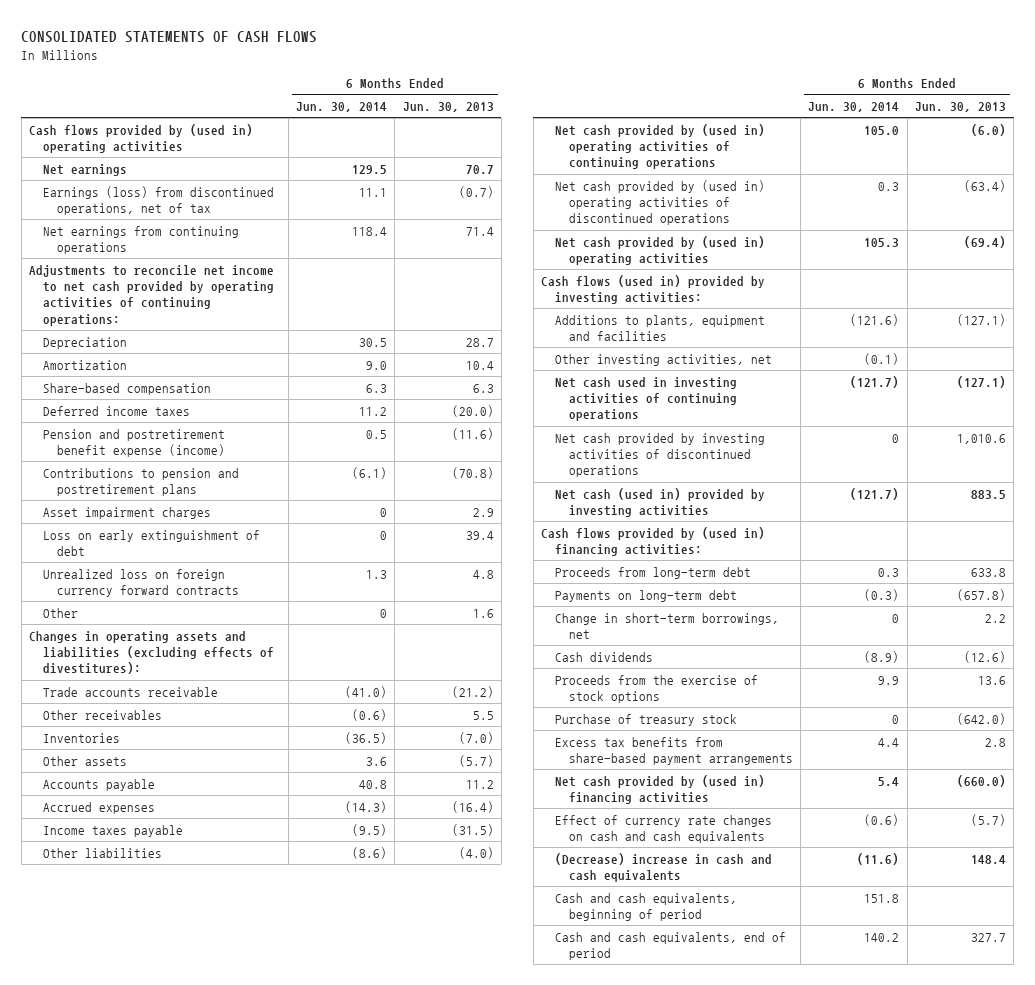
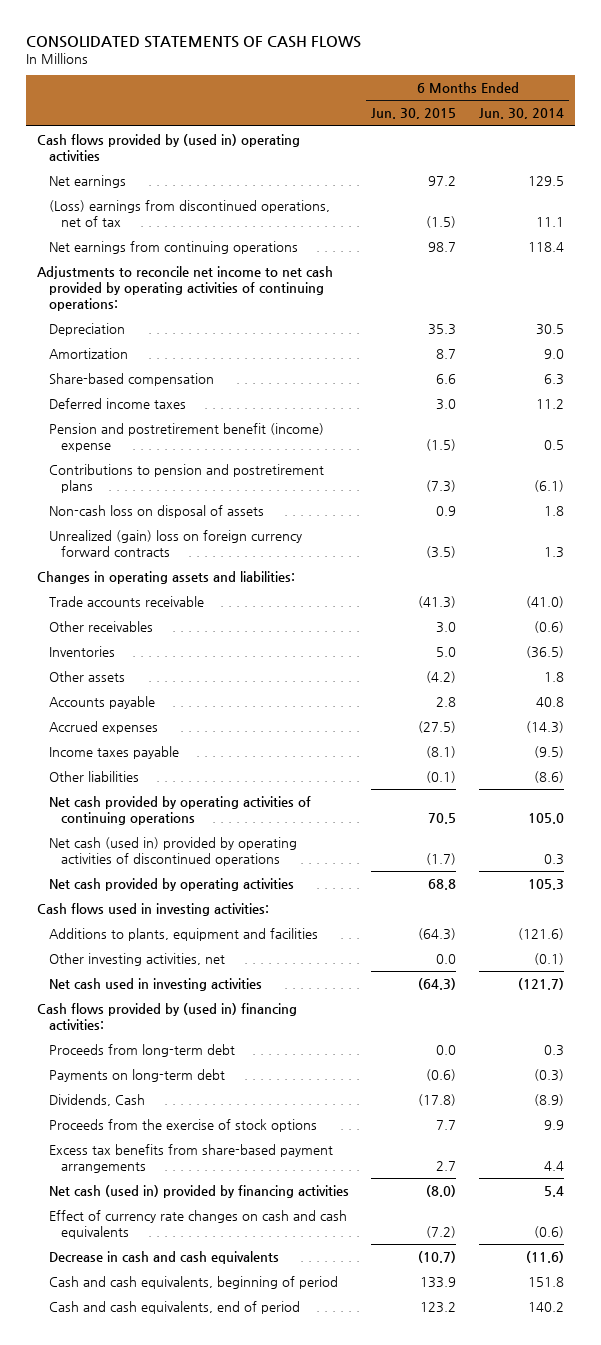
- | 6 Months Ended Jun. 30, 2014 | 6 Months Ended Jun. 30, 2013
+ | 6 Months Ended Jun. 30, 2015 | 6 Months Ended Jun. 30, 2014
- Earnings (loss) from discontinued operations, net of tax | 11.1 | (0.7)
+ (Loss) earnings from discontinued operations, net of tax | (1.5) | 11.1
- Pension and postretirement benefit expense (income) | 0.5 | (11.6)
+ Pension and postretirement benefit (income) expense | (1.5) | 0.5
- Asset impairment charges | 0 | 2.9
- Loss on early extinguishment of debt | 0 | 39.4
- Unrealized loss on foreign currency forward contracts | 1.3 | 4.8
- Other | 0 | 1.6
- Changes in operating assets and liabilities (excluding effects of divestitures):
+ Non-cash loss on disposal of assets | 0.9 | 1.8
+ Unrealized (gain) loss on foreign currency forward contracts | (3.5) | 1.3
+ Changes in operating assets and liabilities:
- Other assets | 3.6 | (5.7)
+ Other assets | (4.2) | 1.8
- Net cash provided by (used in) operating activities of continuing operations | 105.0 | (6.0)
- Net cash provided by (used in) operating activities of discontinued operations | 0.3 | (63.4)
- Net cash provided by (used in) operating activities | 105.3 | (69.4)
- Cash flows (used in) provided by investing activities:
+ Net cash provided by operating activities of continuing operations | 70.5 | 105.0
+ Net cash (used in) provided by operating activities of discontinued operations | (1.7) | 0.3
+ Net cash provided by operating activities | 68.8 | 105.3
+ Cash flows used in investing activities:
- Net cash used in investing activities of continuing operations | (121.7) | (127.1)
- Net cash provided by investing activities of discontinued operations | 0 | 1,010.6
- Net cash (used in) provided by investing activities | (121.7) | 883.5
+ Net cash used in investing activities | (64.3) | (121.7)
- Change in short-term borrowings, net | 0 | 2.2
- Cash dividends | (8.9) | (12.6)
+ Dividends, Cash | (17.8) | (8.9)
- Purchase of treasury stock | 0 | (642.0)
- Net cash provided by (used in) financing activities | 5.4 | (660.0)
+ Net cash (used in) provided by financing activities | (8.0) | 5.4
- (Decrease) increase in cash and cash equivalents | (11.6) | 148.4
+ Decrease in cash and cash equivalents | (10.7) | (11.6)

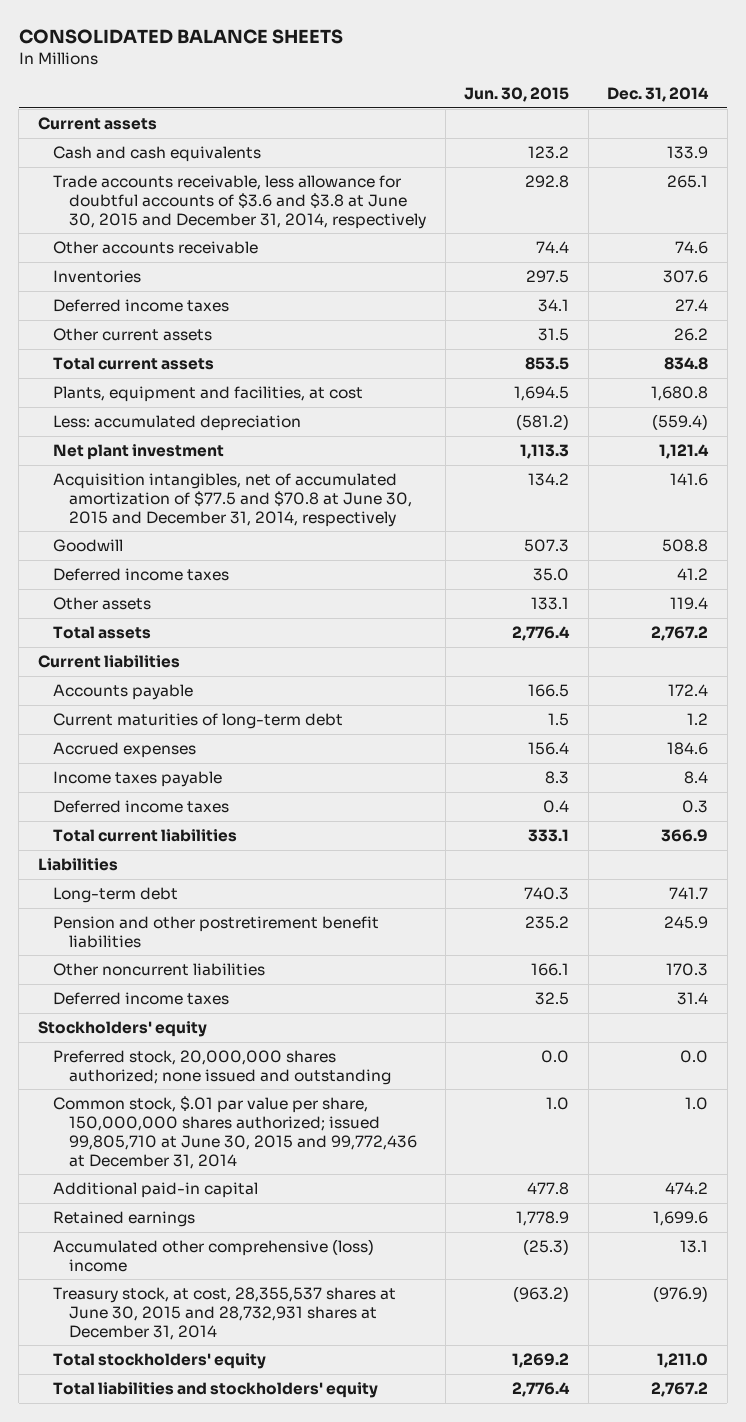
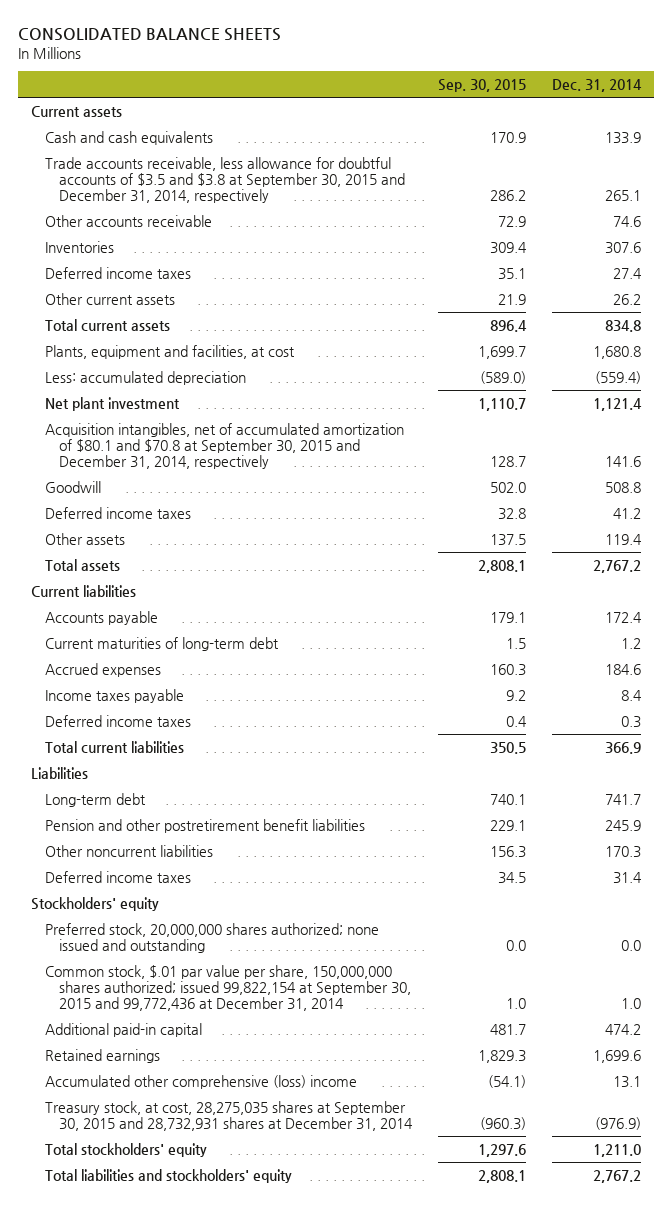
- | Jun. 30, 2015 | Dec. 31, 2014
+ | Sep. 30, 2015 | Dec. 31, 2014
- Trade accounts receivable, less allowance for doubtful accounts of $3.6 and $3.8 at June 30, 2015 and December 31, 2014, respectively | 292.8 | 265.1
+ Trade accounts receivable, less allowance for doubtful accounts of $3.5 and $3.8 at September 30, 2015 and December 31, 2014, respectively | 286.2 | 265.1
- Acquisition intangibles, net of accumulated amortization of $77.5 and $70.8 at June 30, 2015 and December 31, 2014, respectively | 134.2 | 141.6
+ Acquisition intangibles, net of accumulated amortization of $80.1 and $70.8 at September 30, 2015 and December 31, 2014, respectively | 128.7 | 141.6
- Common stock, $.01 par value per share, 150,000,000 shares authorized; issued 99,805,710 at June 30, 2015 and 99,772,436 at December 31, 2014 | 1.0 | 1.0
+ Common stock, $.01 par value per share, 150,000,000 shares authorized; issued 99,822,154 at September 30, 2015 and 99,772,436 at December 31, 2014 | 1.0 | 1.0
- Treasury stock, at cost, 28,355,537 shares at June 30, 2015 and 28,732,931 shares at December 31, 2014 | (963.2) | (976.9)
+ Treasury stock, at cost, 28,275,035 shares at September 30, 2015 and 28,732,931 shares at December 31, 2014 | (960.3) | (976.9)

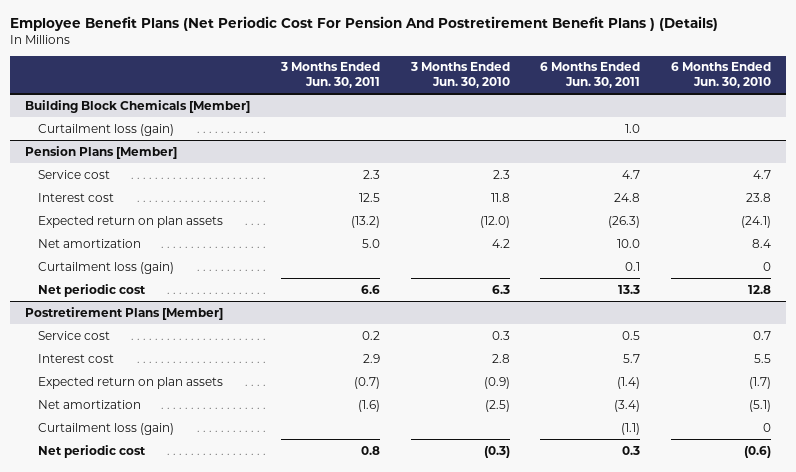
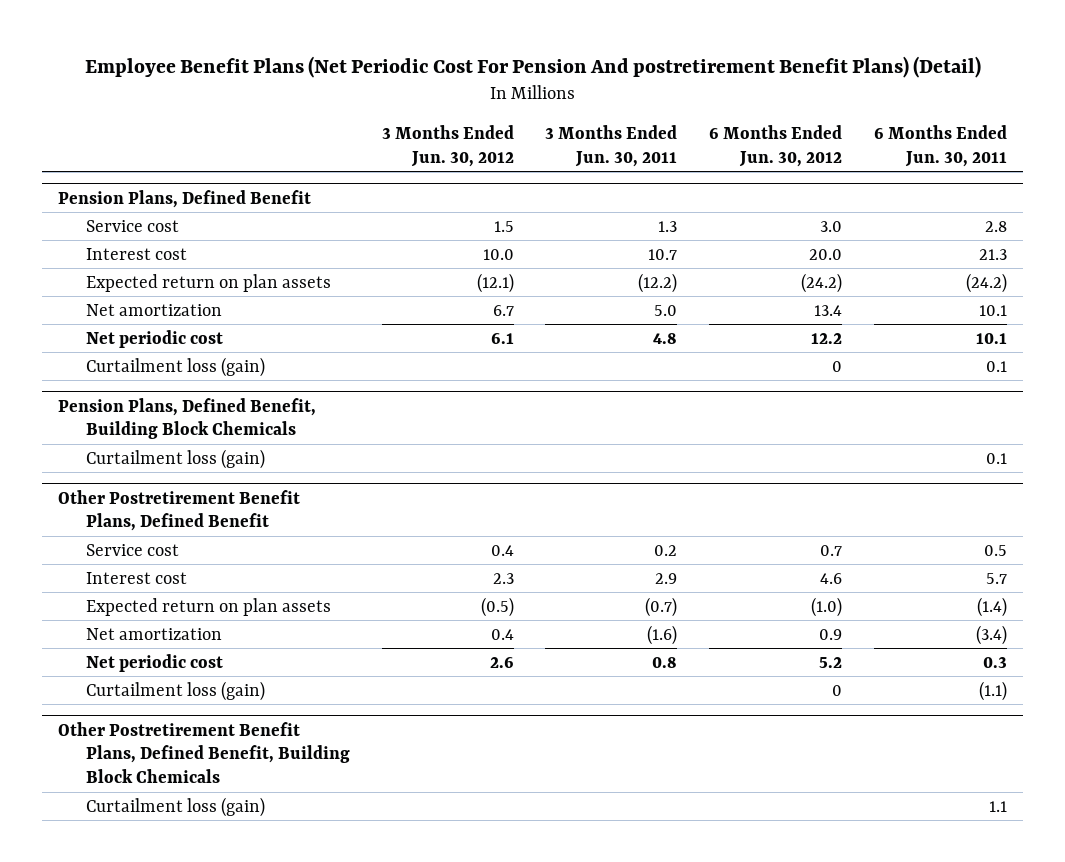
- Employee Benefit Plans (Net Periodic Cost For Pension And Postretirement Benefit Plans ) (Details)
+ Employee Benefit Plans (Net Periodic Cost For Pension And postretirement Benefit Plans) (Detail)
- | 3 Months Ended Jun. 30, 2011 | 3 Months Ended Jun. 30, 2010 | 6 Months Ended Jun. 30, 2011 | 6 Months Ended Jun. 30, 2010
+ | 3 Months Ended Jun. 30, 2012 | 3 Months Ended Jun. 30, 2011 | 6 Months Ended Jun. 30, 2012 | 6 Months Ended Jun. 30, 2011
- Building Block Chemicals [Member]
- Curtailment loss (gain) | | | 1.0 |
- Pension Plans [Member]
- Service cost | 2.3 | 2.3 | 4.7 | 4.7
- Interest cost | 12.5 | 11.8 | 24.8 | 23.8
- Expected return on plan assets | (13.2) | (12.0) | (26.3) | (24.1)
- Net amortization | 5.0 | 4.2 | 10.0 | 8.4
+ Pension Plans, Defined Benefit
+ Service cost | 1.5 | 1.3 | 3.0 | 2.8
+ Interest cost | 10.0 | 10.7 | 20.0 | 21.3
+ Expected return on plan assets | (12.1) | (12.2) | (24.2) | (24.2)
+ Net amortization | 6.7 | 5.0 | 13.4 | 10.1
+ Net periodic cost | 6.1 | 4.8 | 12.2 | 10.1
- Net periodic cost | 6.6 | 6.3 | 13.3 | 12.8
- Postretirement Plans [Member]
+ Pension Plans, Defined Benefit, Building Block Chemicals
+ Curtailment loss (gain) | | | | 0.1
+ Other Postretirement Benefit Plans, Defined Benefit
- Curtailment loss (gain) | | | (1.1) | 0
+ Curtailment loss (gain) | | | 0 | (1.1)
+ Other Postretirement Benefit Plans, Defined Benefit, Building Block Chemicals
+ Curtailment loss (gain) | | | | 1.1

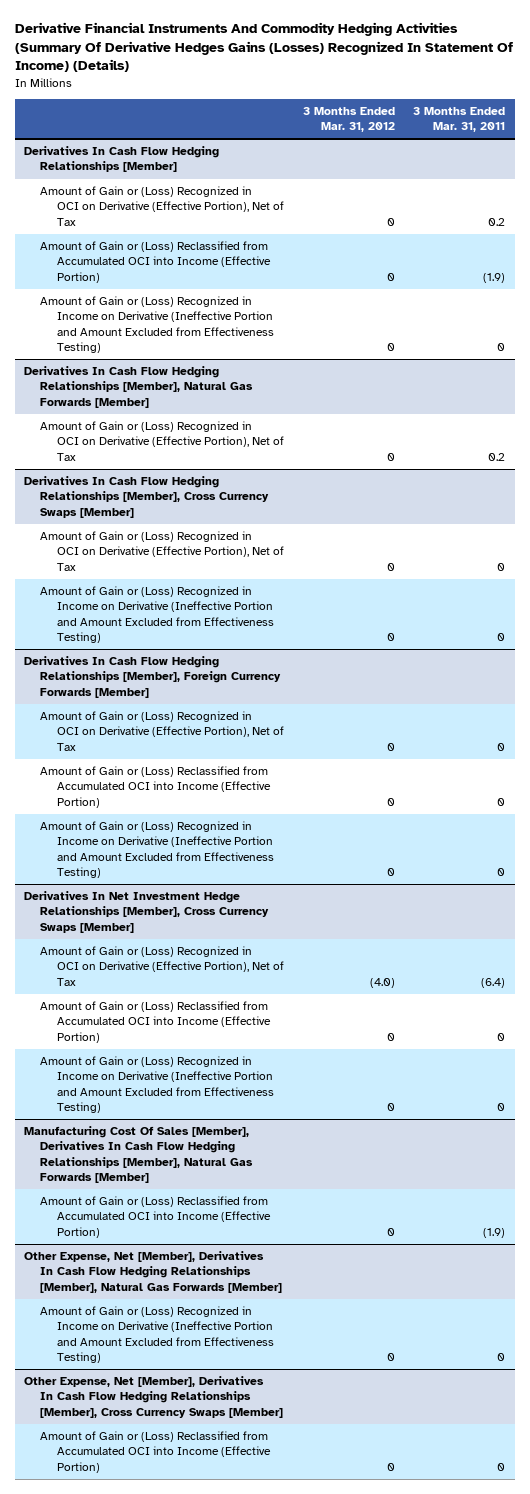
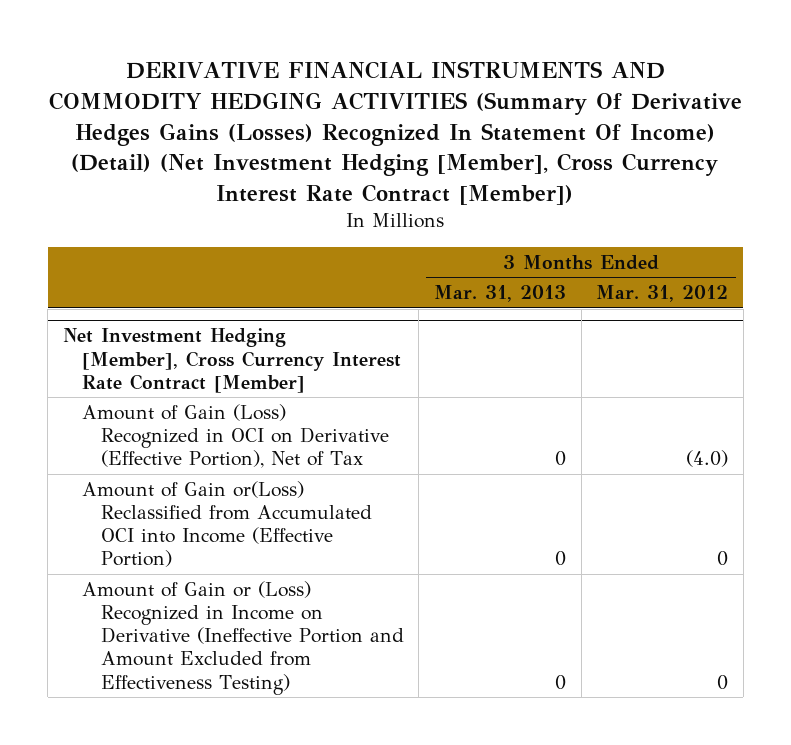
- Derivative Financial Instruments And Commodity Hedging Activities (Summary Of Derivative Hedges Gains (Losses) Recognized In Statement Of Income) (Details)
+ DERIVATIVE FINANCIAL INSTRUMENTS AND COMMODITY HEDGING ACTIVITIES (Summary Of Derivative Hedges Gains (Losses) Recognized In Statement Of Income) (Detail) (Net Investment Hedging [Member], Cross Currency Interest Rate Contract [Member])
- | 3 Months Ended Mar. 31, 2012 | 3 Months Ended Mar. 31, 2011
+ | 3 Months Ended Mar. 31, 2013 | 3 Months Ended Mar. 31, 2012
- Derivatives In Cash Flow Hedging Relationships [Member]
- Amount of Gain or (Loss) Recognized in OCI on Derivative (Effective Portion), Net of Tax | 0 | 0.2
- Amount of Gain or (Loss) Reclassified from Accumulated OCI into Income (Effective Portion) | 0 | (1.9)
- Amount of Gain or (Loss) Recognized in Income on Derivative (Ineffective Portion and Amount Excluded from Effectiveness Testing) | 0 | 0
- Derivatives In Cash Flow Hedging Relationships [Member], Natural Gas Forwards [Member]
- Amount of Gain or (Loss) Recognized in OCI on Derivative (Effective Portion), Net of Tax | 0 | 0.2
- Derivatives In Cash Flow Hedging Relationships [Member], Cross Currency Swaps [Member]
- Amount of Gain or (Loss) Recognized in OCI on Derivative (Effective Portion), Net of Tax | 0 | 0
- Amount of Gain or (Loss) Recognized in Income on Derivative (Ineffective Portion and Amount Excluded from Effectiveness Testing) | 0 | 0
- Derivatives In Cash Flow Hedging Relationships [Member], Foreign Currency Forwards [Member]
- Amount of Gain or (Loss) Recognized in OCI on Derivative (Effective Portion), Net of Tax | 0 | 0
- Amount of Gain or (Loss) Reclassified from Accumulated OCI into Income (Effective Portion) | 0 | 0
- Amount of Gain or (Loss) Recognized in Income on Derivative (Ineffective Portion and Amount Excluded from Effectiveness Testing) | 0 | 0
- Derivatives In Net Investment Hedge Relationships [Member], Cross Currency Swaps [Member]
- Amount of Gain or (Loss) Recognized in OCI on Derivative (Effective Portion), Net of Tax | (4.0) | (6.4)
- Amount of Gain or (Loss) Reclassified from Accumulated OCI into Income (Effective Portion) | 0 | 0
- Amount of Gain or (Loss) Recognized in Income on Derivative (Ineffective Portion and Amount Excluded from Effectiveness Testing) | 0 | 0
- Manufacturing Cost Of Sales [Member], Derivatives In Cash Flow Hedging Relationships [Member], Natural Gas Forwards [Member]
- Amount of Gain or (Loss) Reclassified from Accumulated OCI into Income (Effective Portion) | 0 | (1.9)
- Other Expense, Net [Member], Derivatives In Cash Flow Hedging Relationships [Member], Natural Gas Forwards [Member]
+ Net Investment Hedging [Member], Cross Currency Interest Rate Contract [Member]
+ Amount of Gain (Loss) Recognized in OCI on Derivative (Effective Portion), Net of Tax | 0 | (4.0)
+ Amount of Gain or(Loss) Reclassified from Accumulated OCI into Income (Effective Portion) | 0 | 0
- Other Expense, Net [Member], Derivatives In Cash Flow Hedging Relationships [Member], Cross Currency Swaps [Member]
- Amount of Gain or (Loss) Reclassified from Accumulated OCI into Income (Effective Portion) | 0 | 0

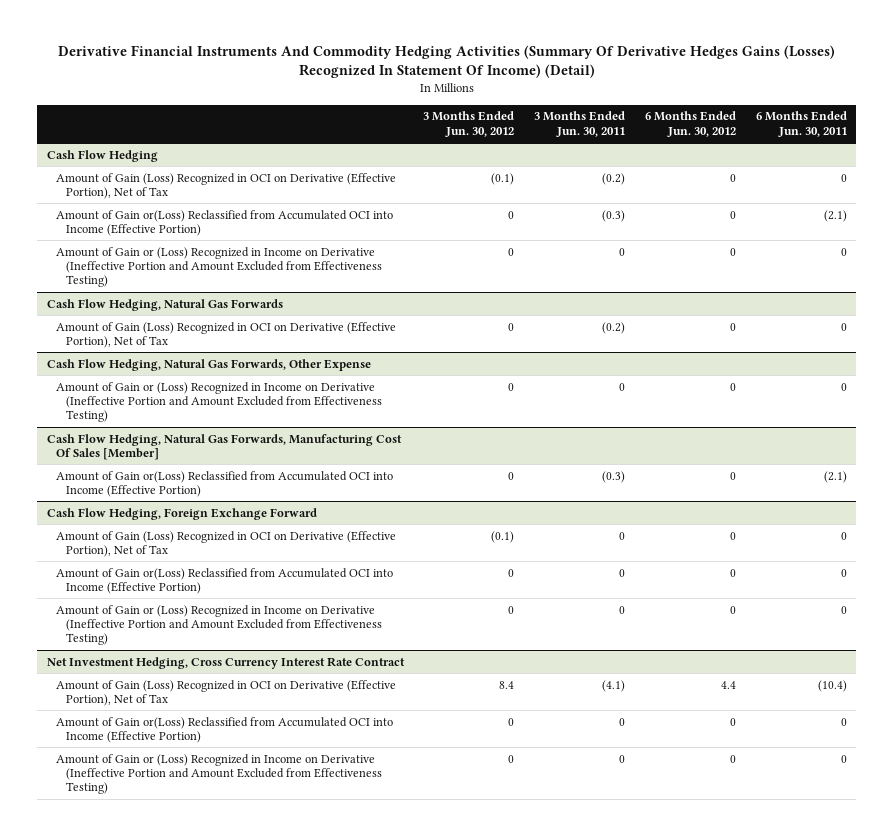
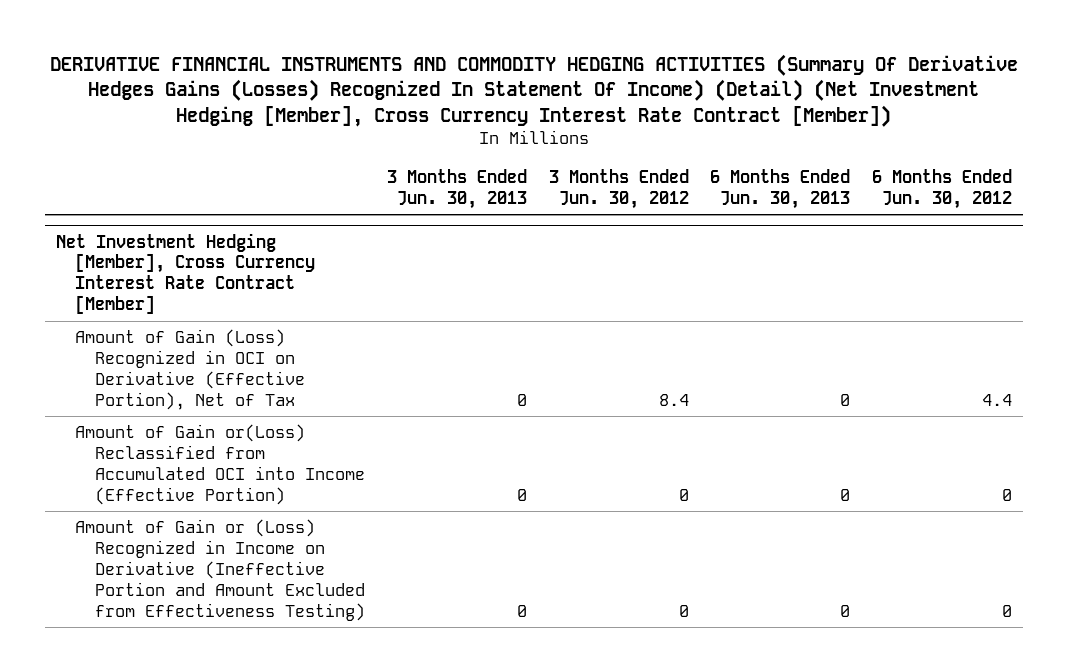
- Derivative Financial Instruments And Commodity Hedging Activities (Summary Of Derivative Hedges Gains (Losses) Recognized In Statement Of Income) (Detail)
+ DERIVATIVE FINANCIAL INSTRUMENTS AND COMMODITY HEDGING ACTIVITIES (Summary Of Derivative Hedges Gains (Losses) Recognized In Statement Of Income) (Detail) (Net Investment Hedging [Member], Cross Currency Interest Rate Contract [Member])
- | 3 Months Ended Jun. 30, 2012 | 3 Months Ended Jun. 30, 2011 | 6 Months Ended Jun. 30, 2012 | 6 Months Ended Jun. 30, 2011
+ | 3 Months Ended Jun. 30, 2013 | 3 Months Ended Jun. 30, 2012 | 6 Months Ended Jun. 30, 2013 | 6 Months Ended Jun. 30, 2012
- Cash Flow Hedging
- Amount of Gain (Loss) Recognized in OCI on Derivative (Effective Portion), Net of Tax | (0.1) | (0.2) | 0 | 0
- Amount of Gain or(Loss) Reclassified from Accumulated OCI into Income (Effective Portion) | 0 | (0.3) | 0 | (2.1)
- Amount of Gain or (Loss) Recognized in Income on Derivative (Ineffective Portion and Amount Excluded from Effectiveness Testing) | 0 | 0 | 0 | 0
- Cash Flow Hedging, Natural Gas Forwards
- Amount of Gain (Loss) Recognized in OCI on Derivative (Effective Portion), Net of Tax | 0 | (0.2) | 0 | 0
- Cash Flow Hedging, Natural Gas Forwards, Other Expense
- Amount of Gain or (Loss) Recognized in Income on Derivative (Ineffective Portion and Amount Excluded from Effectiveness Testing) | 0 | 0 | 0 | 0
- Cash Flow Hedging, Natural Gas Forwards, Manufacturing Cost Of Sales [Member]
- Amount of Gain or(Loss) Reclassified from Accumulated OCI into Income (Effective Portion) | 0 | (0.3) | 0 | (2.1)
- Cash Flow Hedging, Foreign Exchange Forward
- Amount of Gain (Loss) Recognized in OCI on Derivative (Effective Portion), Net of Tax | (0.1) | 0 | 0 | 0
- Amount of Gain or(Loss) Reclassified from Accumulated OCI into Income (Effective Portion) | 0 | 0 | 0 | 0
- Amount of Gain or (Loss) Recognized in Income on Derivative (Ineffective Portion and Amount Excluded from Effectiveness Testing) | 0 | 0 | 0 | 0
- Net Investment Hedging, Cross Currency Interest Rate Contract
+ Net Investment Hedging [Member], Cross Currency Interest Rate Contract [Member]

